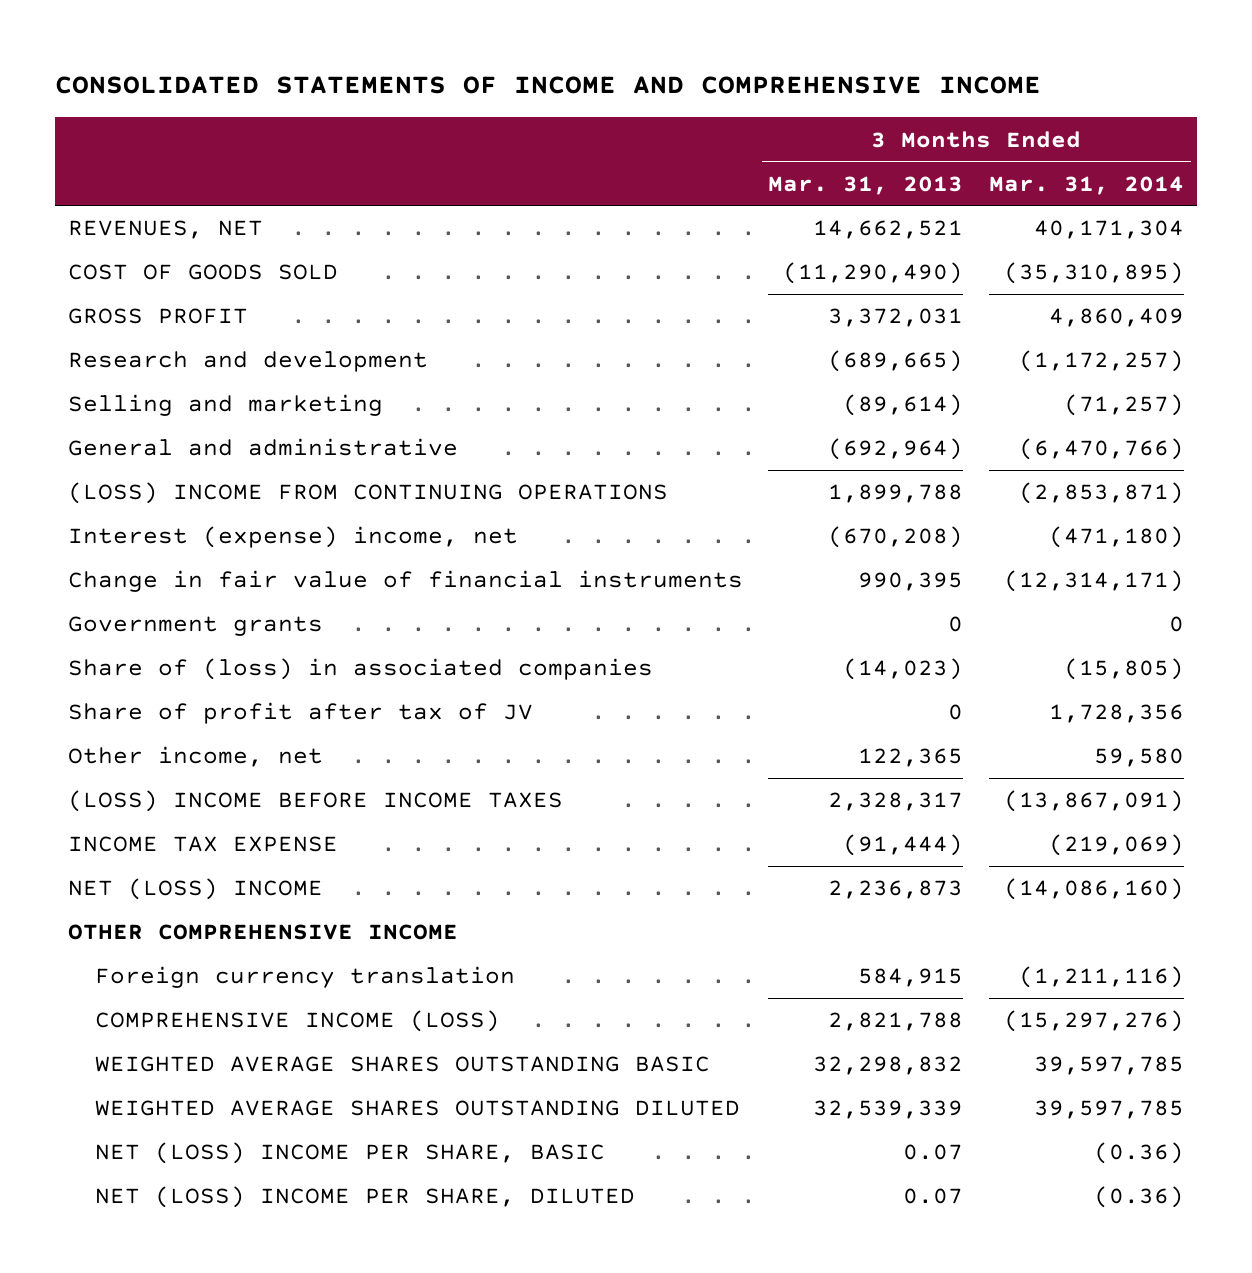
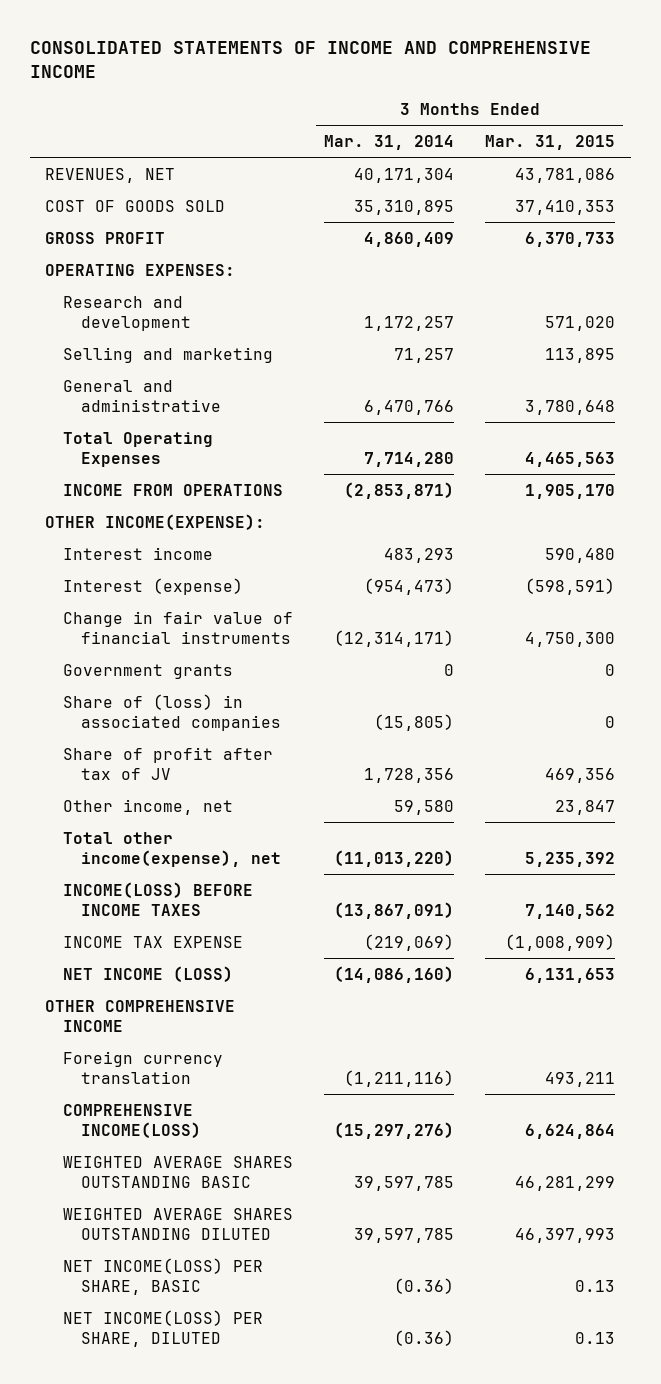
- | 3 Months Ended Mar. 31, 2013 | 3 Months Ended Mar. 31, 2014
+ | 3 Months Ended Mar. 31, 2014 | 3 Months Ended Mar. 31, 2015
- COST OF GOODS SOLD | (11,290,490) | (35,310,895)
+ COST OF GOODS SOLD | 35,310,895 | 37,410,353
- Research and development | (689,665) | (1,172,257)
- Selling and marketing | (89,614) | (71,257)
- General and administrative | (692,964) | (6,470,766)
- (LOSS) INCOME FROM CONTINUING OPERATIONS | 1,899,788 | (2,853,871)
- Interest (expense) income, net | (670,208) | (471,180)
+ OPERATING EXPENSES:
+ Research and development | 1,172,257 | 571,020
+ Selling and marketing | 71,257 | 113,895
+ General and administrative | 6,470,766 | 3,780,648
+ Total Operating Expenses | 7,714,280 | 4,465,563
+ INCOME FROM OPERATIONS | (2,853,871) | 1,905,170
+ OTHER INCOME(EXPENSE):
+ Interest income | 483,293 | 590,480
+ Interest (expense) | (954,473) | (598,591)
- (LOSS) INCOME BEFORE INCOME TAXES | 2,328,317 | (13,867,091)
+ Total other income(expense), net | (11,013,220) | 5,235,392
+ INCOME(LOSS) BEFORE INCOME TAXES | (13,867,091) | 7,140,562
- NET (LOSS) INCOME | 2,236,873 | (14,086,160)
+ NET INCOME (LOSS) | (14,086,160) | 6,131,653
- COMPREHENSIVE INCOME (LOSS) | 2,821,788 | (15,297,276)
+ COMPREHENSIVE INCOME(LOSS) | (15,297,276) | 6,624,864
- NET (LOSS) INCOME PER SHARE, BASIC | 0.07 | (0.36)
- NET (LOSS) INCOME PER SHARE, DILUTED | 0.07 | (0.36)
+ NET INCOME(LOSS) PER SHARE, BASIC | (0.36) | 0.13
+ NET INCOME(LOSS) PER SHARE, DILUTED | (0.36) | 0.13

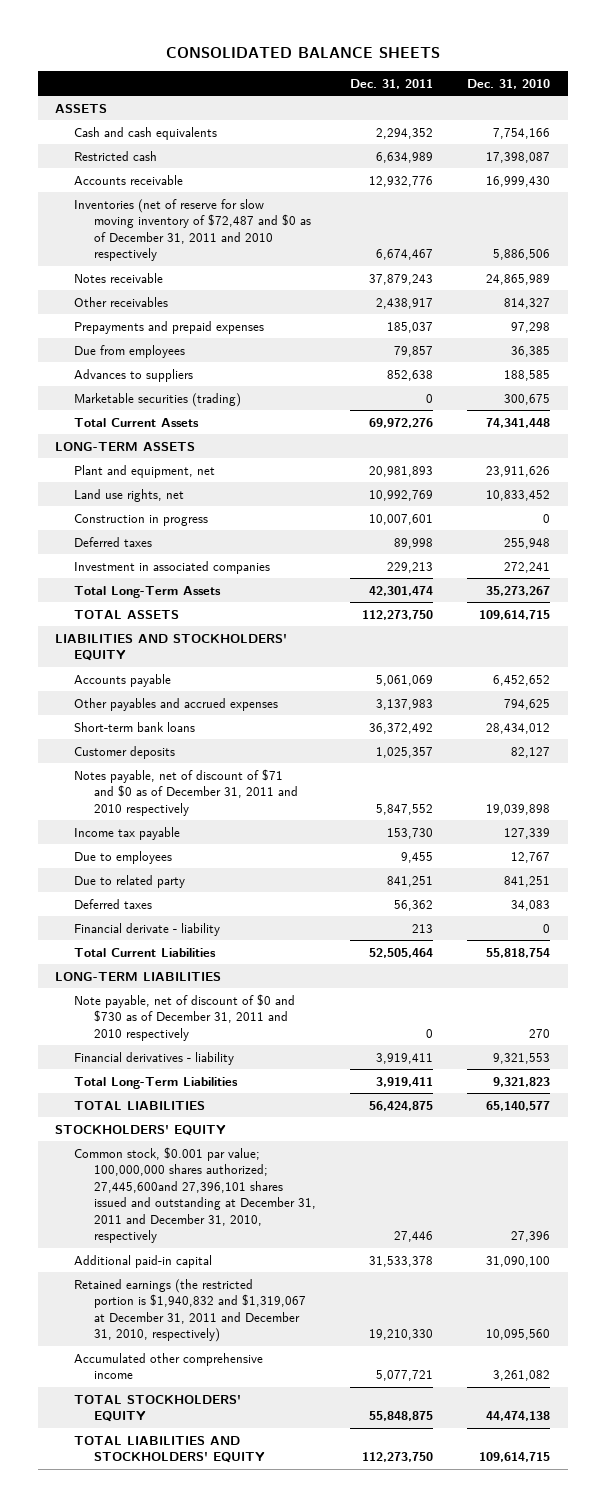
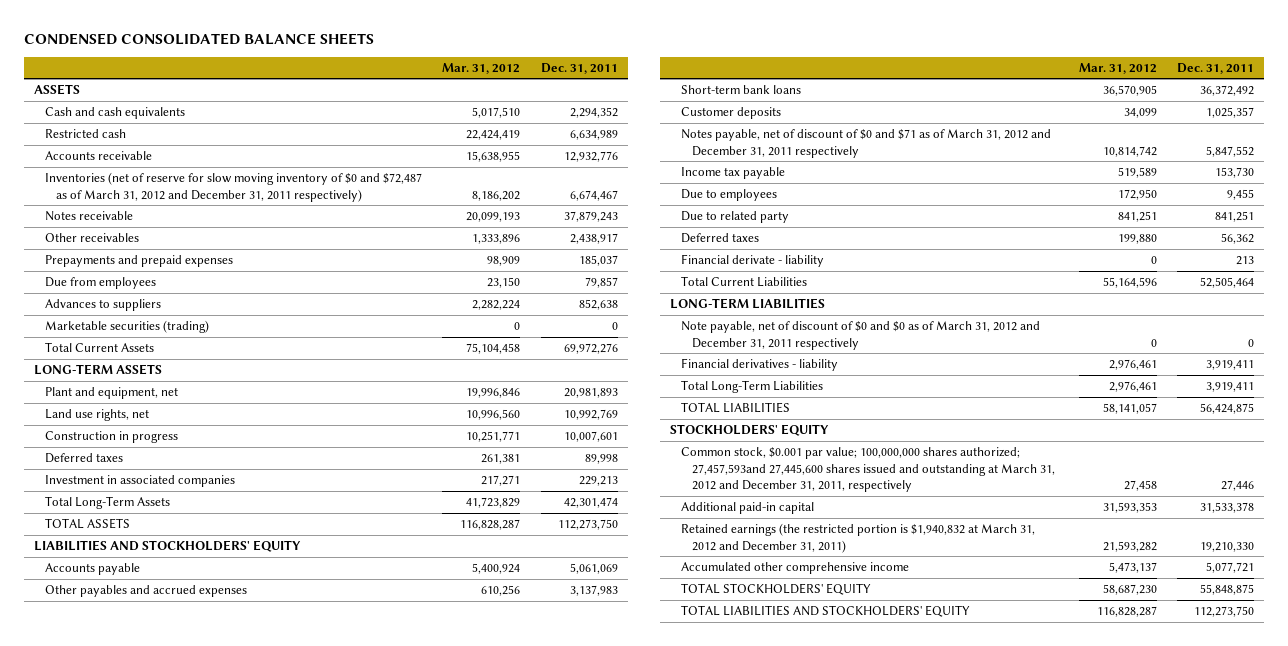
- CONSOLIDATED BALANCE SHEETS
+ CONDENSED CONSOLIDATED BALANCE SHEETS
- | Dec. 31, 2011 | Dec. 31, 2010
+ | Mar. 31, 2012 | Dec. 31, 2011
- Inventories (net of reserve for slow moving inventory of $72,487 and $0 as of December 31, 2011 and 2010 respectively | 6,674,467 | 5,886,506
+ Inventories (net of reserve for slow moving inventory of $0 and $72,487 as of March 31, 2012 and December 31, 2011 respectively) | 8,186,202 | 6,674,467
- Notes payable, net of discount of $71 and $0 as of December 31, 2011 and 2010 respectively | 5,847,552 | 19,039,898
+ Notes payable, net of discount of $0 and $71 as of March 31, 2012 and December 31, 2011 respectively | 10,814,742 | 5,847,552
- Note payable, net of discount of $0 and $730 as of December 31, 2011 and 2010 respectively | 0 | 270
+ Note payable, net of discount of $0 and $0 as of March 31, 2012 and December 31, 2011 respectively | 0 | 0
- Common stock, $0.001 par value; 100,000,000 shares authorized; 27,445,600and 27,396,101 shares issued and outstanding at December 31, 2011 and December 31, 2010, respectively | 27,446 | 27,396
+ Common stock, $0.001 par value; 100,000,000 shares authorized; 27,457,593and 27,445,600 shares issued and outstanding at March 31, 2012 and December 31, 2011, respectively | 27,458 | 27,446
- Retained earnings (the restricted portion is $1,940,832 and $1,319,067 at December 31, 2011 and December 31, 2010, respectively) | 19,210,330 | 10,095,560
+ Retained earnings (the restricted portion is $1,940,832 at March 31, 2012 and December 31, 2011) | 21,593,282 | 19,210,330

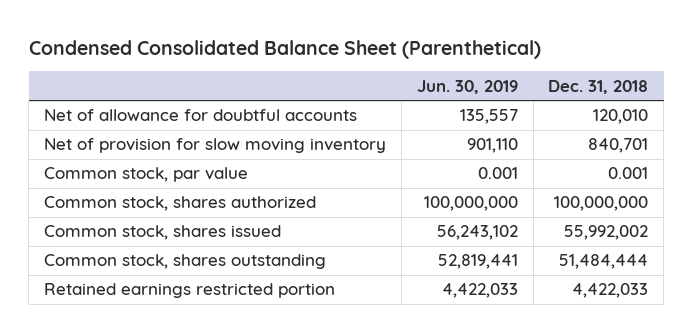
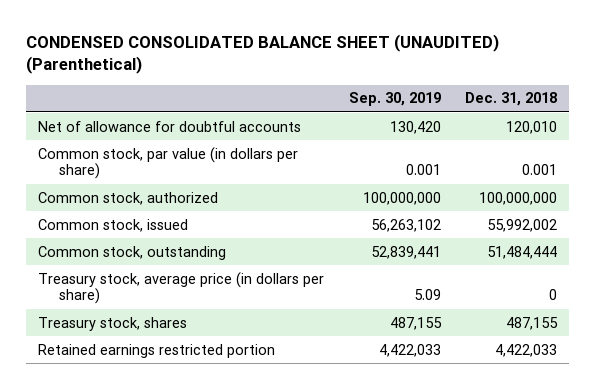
- Condensed Consolidated Balance Sheet (Parenthetical)
+ CONDENSED CONSOLIDATED BALANCE SHEET (UNAUDITED) (Parenthetical)
- | Jun. 30, 2019 | Dec. 31, 2018
+ | Sep. 30, 2019 | Dec. 31, 2018
- Net of provision for slow moving inventory | 901,110 | 840,701
- Common stock, par value | 0.001 | 0.001
- Common stock, shares authorized | 100,000,000 | 100,000,000
- Common stock, shares issued | 56,243,102 | 55,992,002
- Common stock, shares outstanding | 52,819,441 | 51,484,444
+ Common stock, par value (in dollars per share) | 0.001 | 0.001
+ Common stock, authorized | 100,000,000 | 100,000,000
+ Common stock, issued | 56,263,102 | 55,992,002
+ Common stock, outstanding | 52,839,441 | 51,484,444
+ Treasury stock, average price (in dollars per share) | 5.09 | 0
+ Treasury stock, shares | 487,155 | 487,155

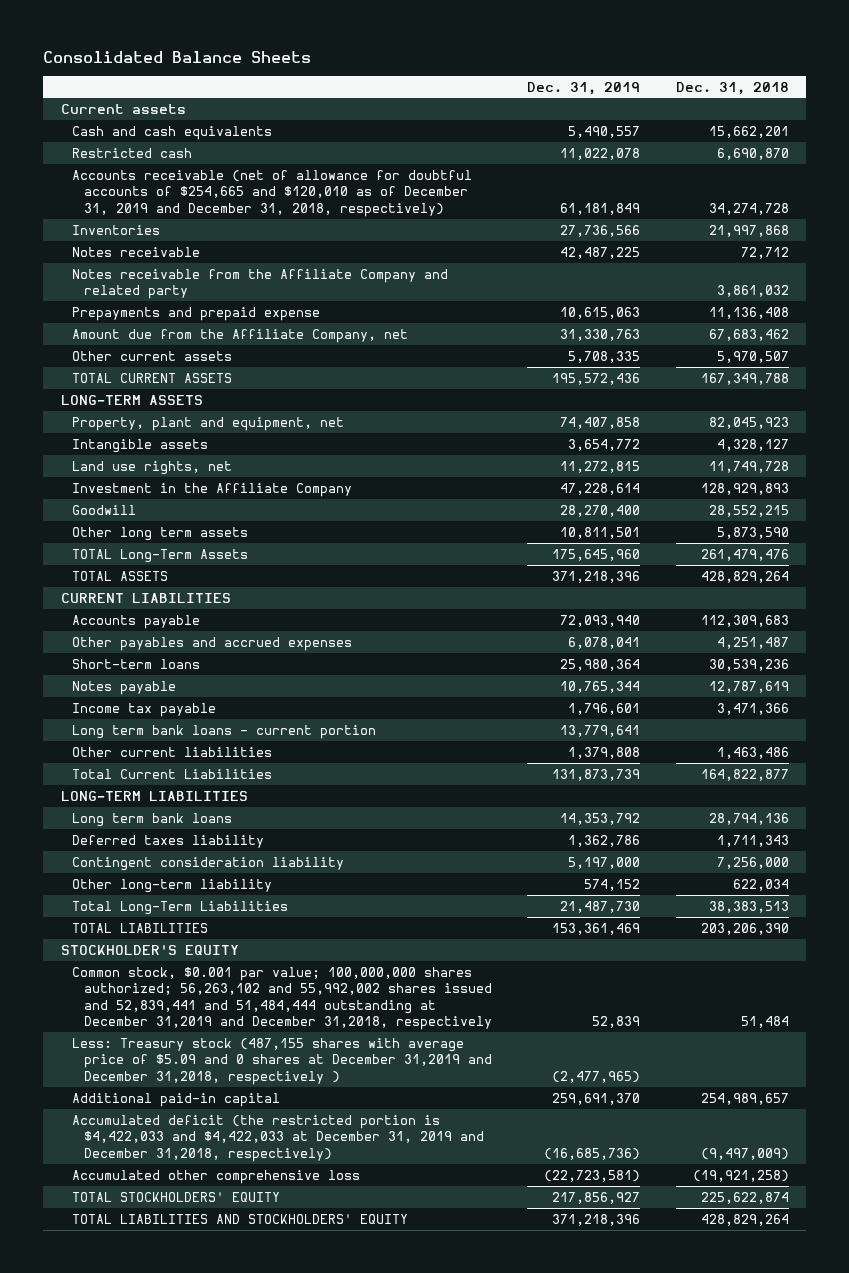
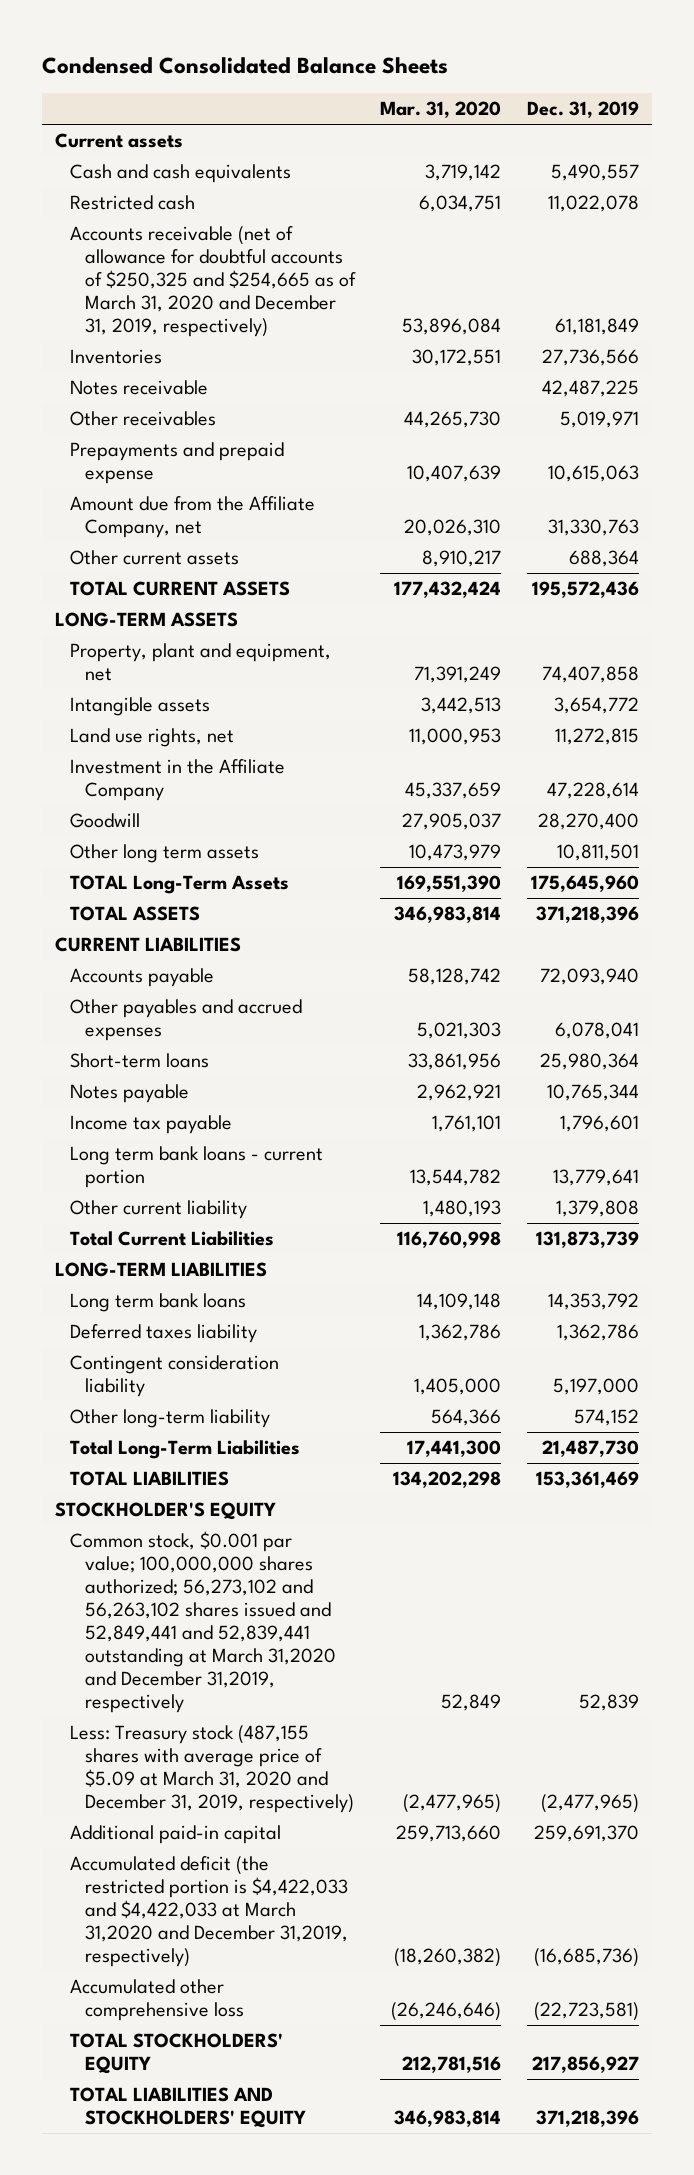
- Consolidated Balance Sheets
+ Condensed Consolidated Balance Sheets
- | Dec. 31, 2019 | Dec. 31, 2018
+ | Mar. 31, 2020 | Dec. 31, 2019
- Accounts receivable (net of allowance for doubtful accounts of $254,665 and $120,010 as of December 31, 2019 and December 31, 2018, respectively) | 61,181,849 | 34,274,728
+ Accounts receivable (net of allowance for doubtful accounts of $250,325 and $254,665 as of March 31, 2020 and December 31, 2019, respectively) | 53,896,084 | 61,181,849
- Notes receivable from the Affiliate Company and related party | | 3,861,032
+ Other receivables | 44,265,730 | 5,019,971
- Other current assets | 5,708,335 | 5,970,507
+ Other current assets | 8,910,217 | 688,364
- Other current liabilities | 1,379,808 | 1,463,486
+ Other current liability | 1,480,193 | 1,379,808
- Common stock, $0.001 par value; 100,000,000 shares authorized; 56,263,102 and 55,992,002 shares issued and 52,839,441 and 51,484,444 outstanding at December 31,2019 and December 31,2018, respectively | 52,839 | 51,484
- Less: Treasury stock (487,155 shares with average price of $5.09 and 0 shares at December 31,2019 and December 31,2018, respectively ) | (2,477,965) |
+ Common stock, $0.001 par value; 100,000,000 shares authorized; 56,273,102 and 56,263,102 shares issued and 52,849,441 and 52,839,441 outstanding at March 31,2020 and December 31,2019, respectively | 52,849 | 52,839
+ Less: Treasury stock (487,155 shares with average price of $5.09 at March 31, 2020 and December 31, 2019, respectively) | (2,477,965) | (2,477,965)
- Accumulated deficit (the restricted portion is $4,422,033 and $4,422,033 at December 31, 2019 and December 31,2018, respectively) | (16,685,736) | (9,497,009)
+ Accumulated deficit (the restricted portion is $4,422,033 and $4,422,033 at March 31,2020 and December 31,2019, respectively) | (18,260,382) | (16,685,736)

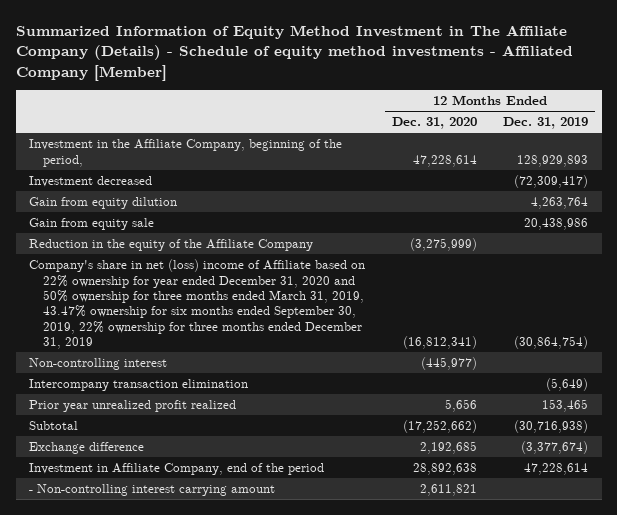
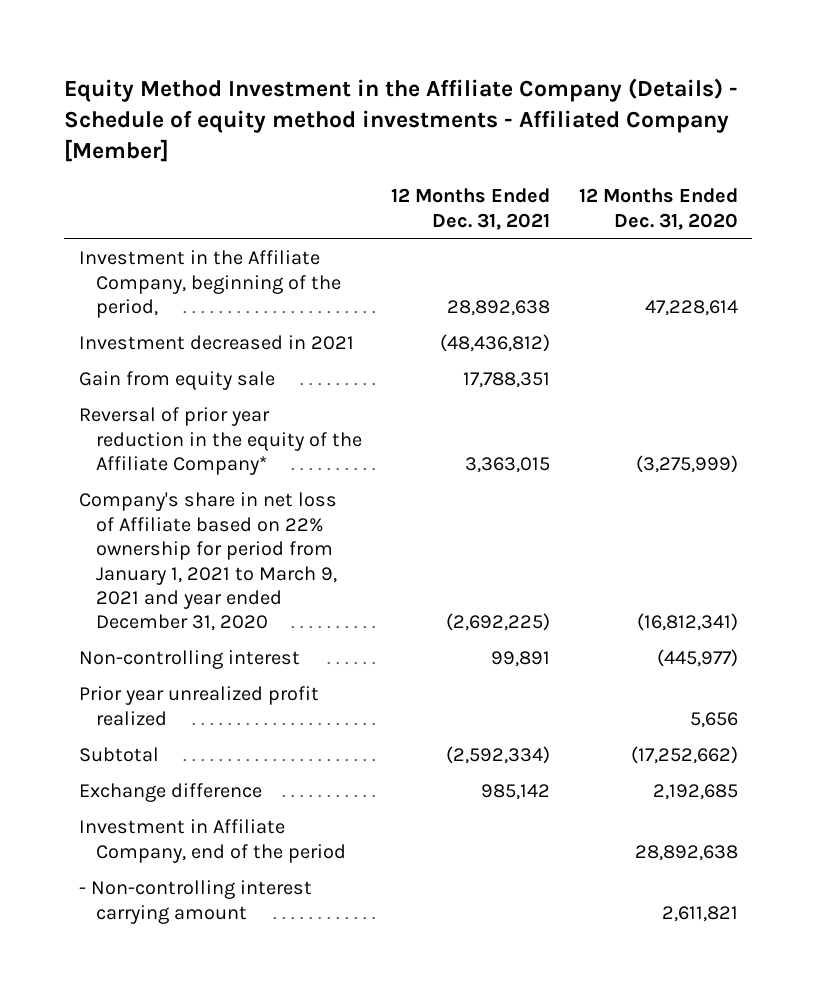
- Summarized Information of Equity Method Investment in The Affiliate Company (Details) - Schedule of equity method investments - Affiliated Company [Member]
+ Equity Method Investment in the Affiliate Company (Details) - Schedule of equity method investments - Affiliated Company [Member]
- | 12 Months Ended Dec. 31, 2020 | 12 Months Ended Dec. 31, 2019
+ | 12 Months Ended Dec. 31, 2021 | 12 Months Ended Dec. 31, 2020
- Investment decreased | | (72,309,417)
- Gain from equity dilution | | 4,263,764
+ Investment decreased in 2021 | (48,436,812) |
- Reduction in the equity of the Affiliate Company | (3,275,999) |
- Company's share in net (loss) income of Affiliate based on 22% ownership for year ended December 31, 2020 and 50% ownership for three months ended March 31, 2019, 43.47% ownership for six months ended September 30, 2019, 22% ownership for three months ended December 31, 2019 | (16,812,341) | (30,864,754)
+ Reversal of prior year reduction in the equity of the Affiliate Company* | 3,363,015 | (3,275,999)
+ Company's share in net loss of Affiliate based on 22% ownership for period from January 1, 2021 to March 9, 2021 and year ended December 31, 2020 | (2,692,225) | (16,812,341)
- Intercompany transaction elimination | | (5,649)

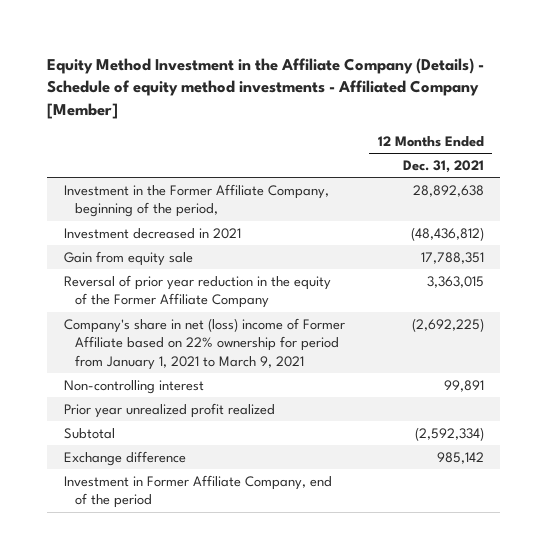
- | 12 Months Ended Dec. 31, 2021 | 12 Months Ended Dec. 31, 2020
+ | 12 Months Ended Dec. 31, 2021
- Investment in the Affiliate Company, beginning of the period, | 28,892,638 | 47,228,614
+ Investment in the Former Affiliate Company, beginning of the period, | 28,892,638
- Reversal of prior year reduction in the equity of the Affiliate Company* | 3,363,015 | (3,275,999)
- Company's share in net loss of Affiliate based on 22% ownership for period from January 1, 2021 to March 9, 2021 and year ended December 31, 2020 | (2,692,225) | (16,812,341)
+ Reversal of prior year reduction in the equity of the Former Affiliate Company | 3,363,015
+ Company's share in net (loss) income of Former Affiliate based on 22% ownership for period from January 1, 2021 to March 9, 2021 | (2,692,225)
- Investment in Affiliate Company, end of the period | | 28,892,638
- - Non-controlling interest carrying amount | | 2,611,821
+ Investment in Former Affiliate Company, end of the period

